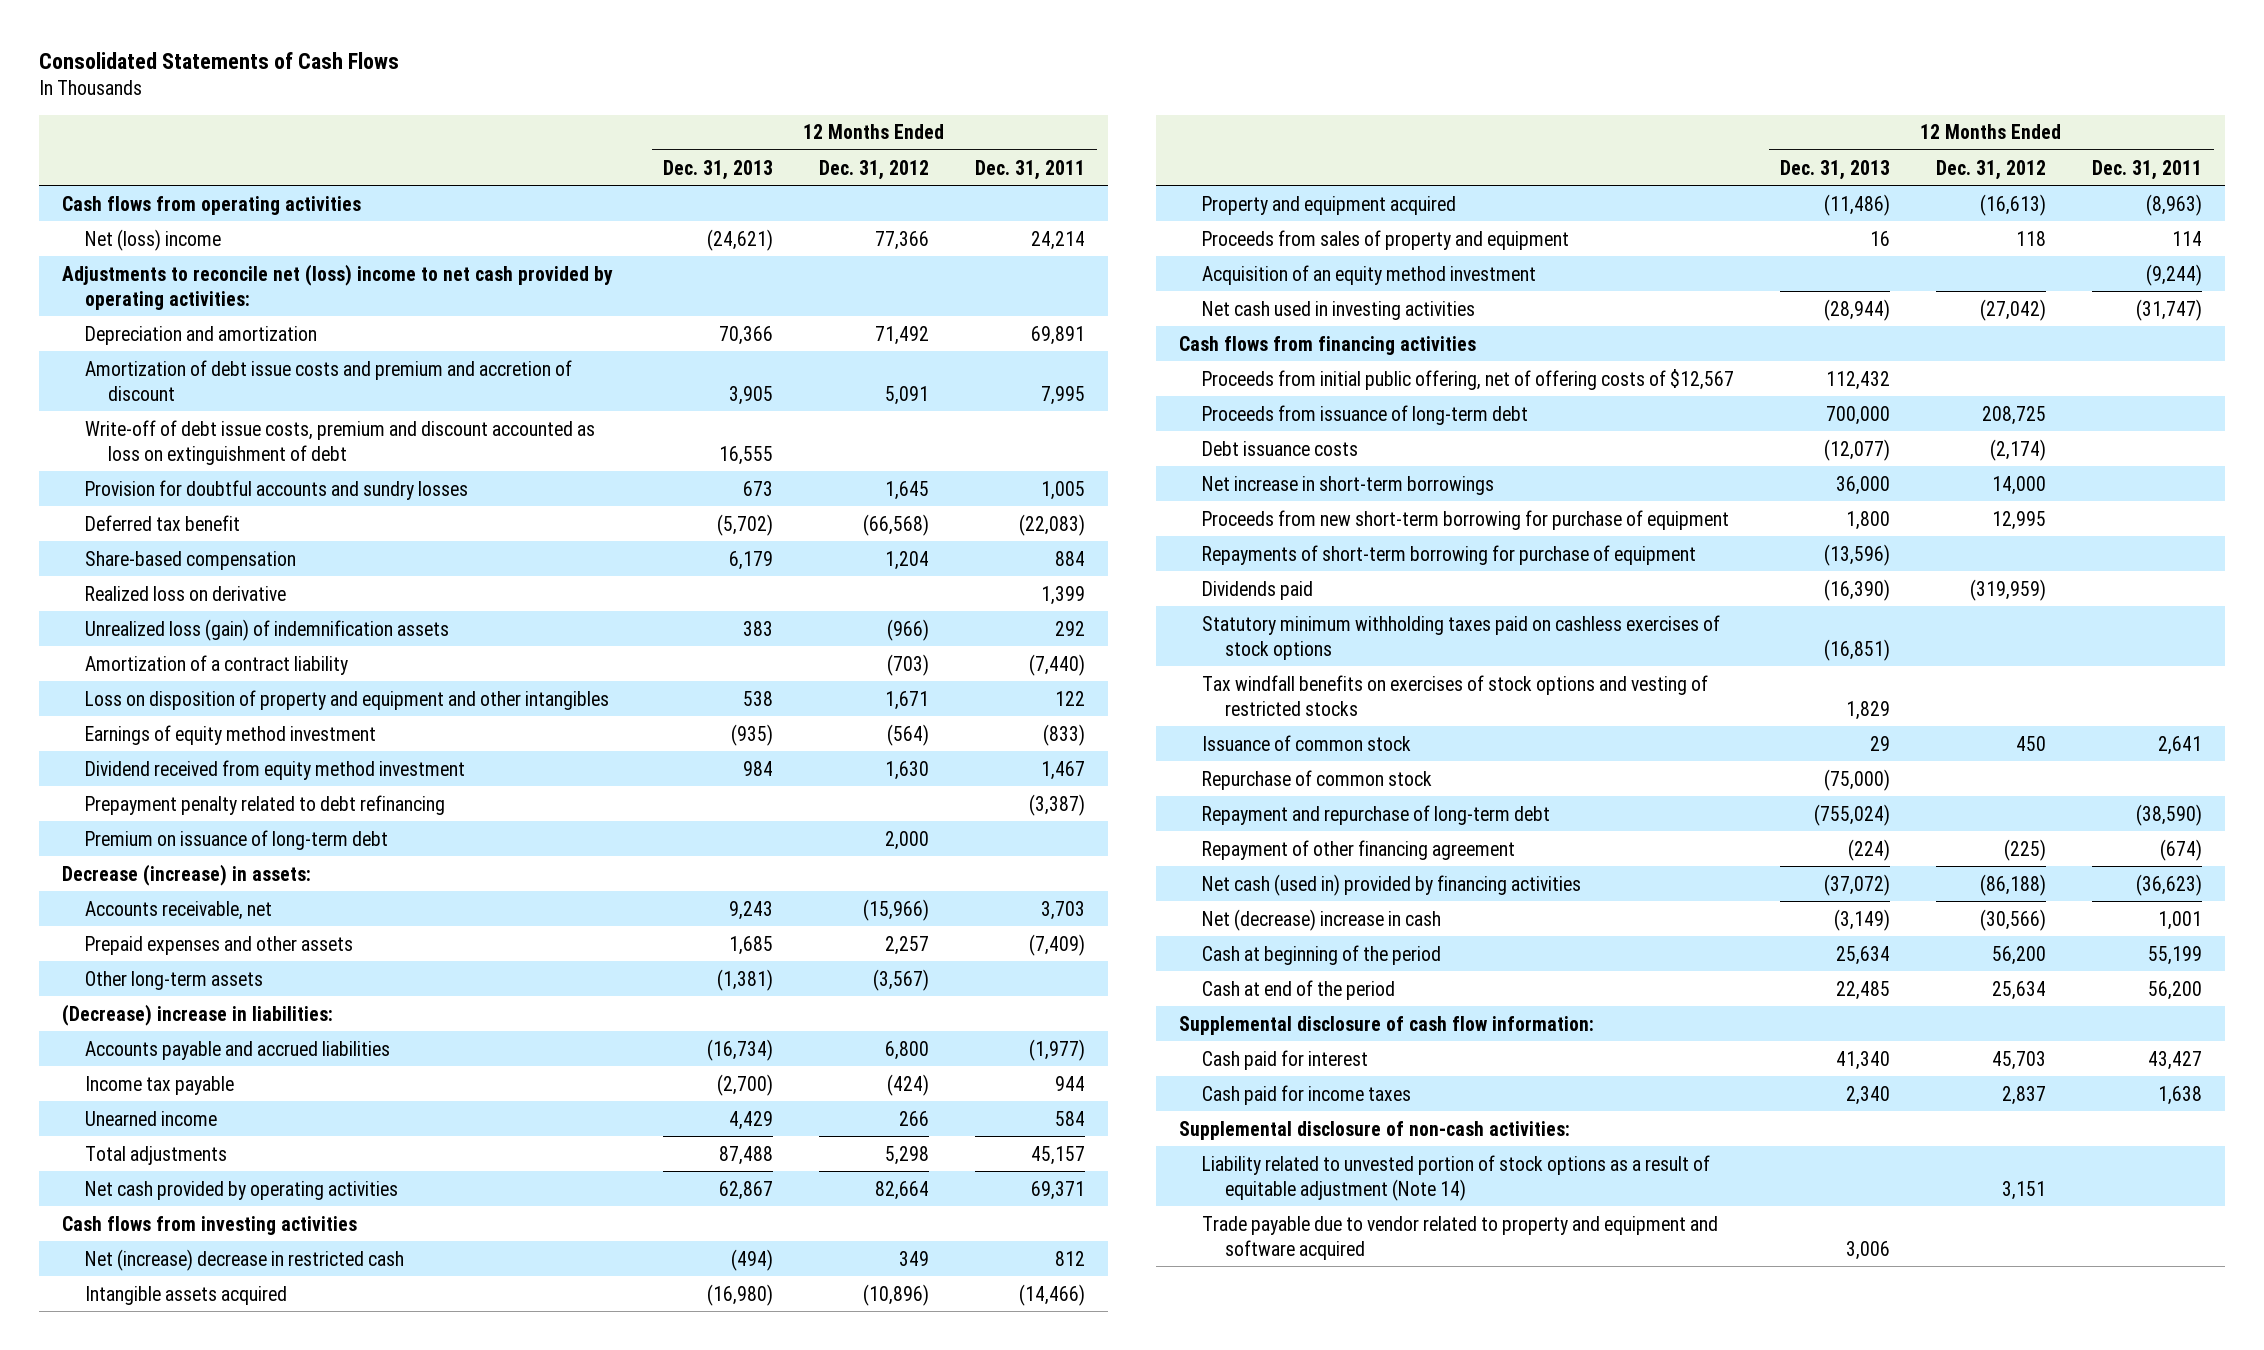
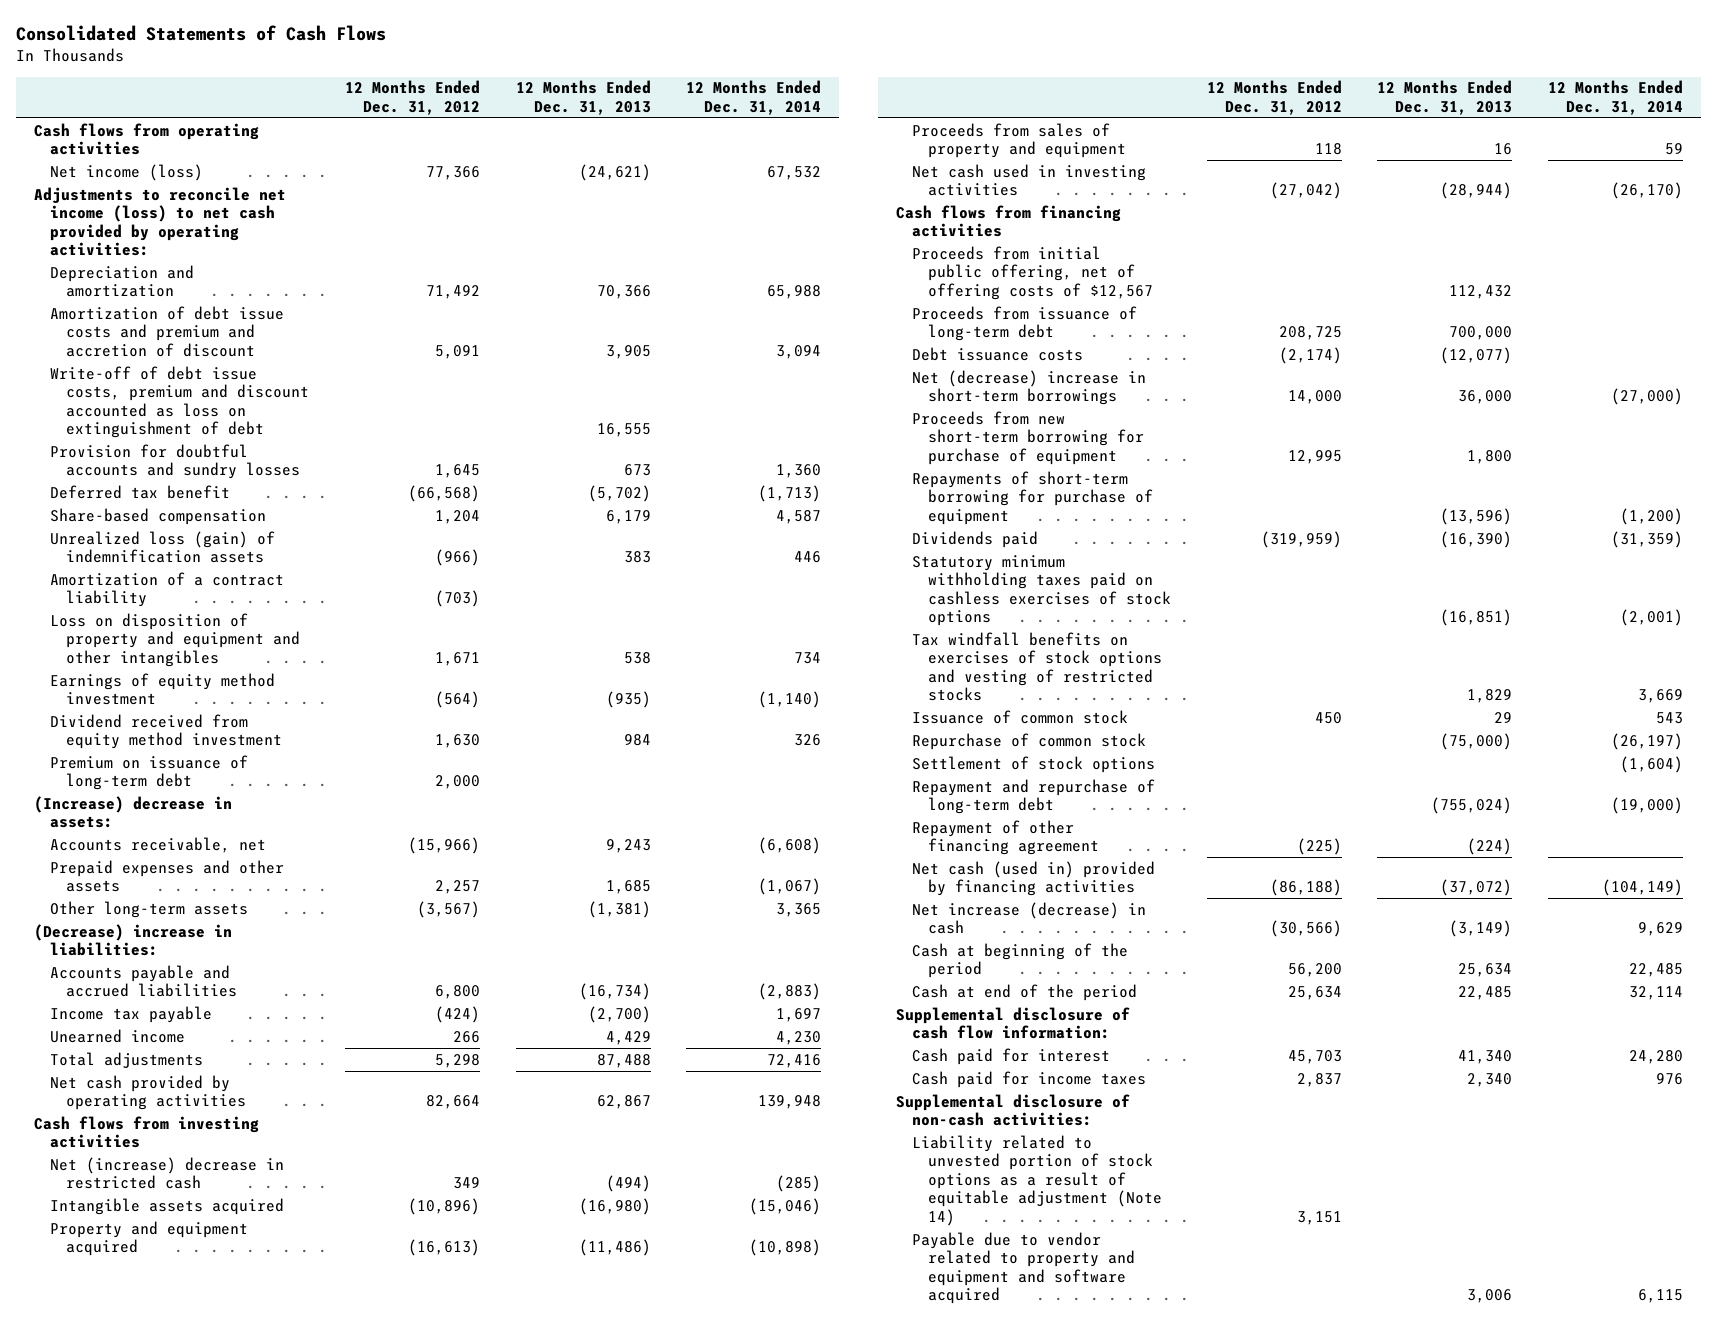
- | 12 Months Ended Dec. 31, 2013 | 12 Months Ended Dec. 31, 2012 | 12 Months Ended Dec. 31, 2011
+ | 12 Months Ended Dec. 31, 2012 | 12 Months Ended Dec. 31, 2013 | 12 Months Ended Dec. 31, 2014
- Net (loss) income | (24,621) | 77,366 | 24,214
- Adjustments to reconcile net (loss) income to net cash provided by operating activities:
+ Net income (loss) | 77,366 | (24,621) | 67,532
+ Adjustments to reconcile net income (loss) to net cash provided by operating activities:
- Realized loss on derivative | | | 1,399
- Prepayment penalty related to debt refinancing | | | (3,387)
- Decrease (increase) in assets:
+ (Increase) decrease in assets:
- Acquisition of an equity method investment | | | (9,244)
- Net increase in short-term borrowings | 36,000 | 14,000 |
+ Net (decrease) increase in short-term borrowings | 14,000 | 36,000 | (27,000)
+ Settlement of stock options | | | (1,604)
- Net (decrease) increase in cash | (3,149) | (30,566) | 1,001
+ Net increase (decrease) in cash | (30,566) | (3,149) | 9,629
- Trade payable due to vendor related to property and equipment and software acquired | 3,006 | |
+ Payable due to vendor related to property and equipment and software acquired | | 3,006 | 6,115

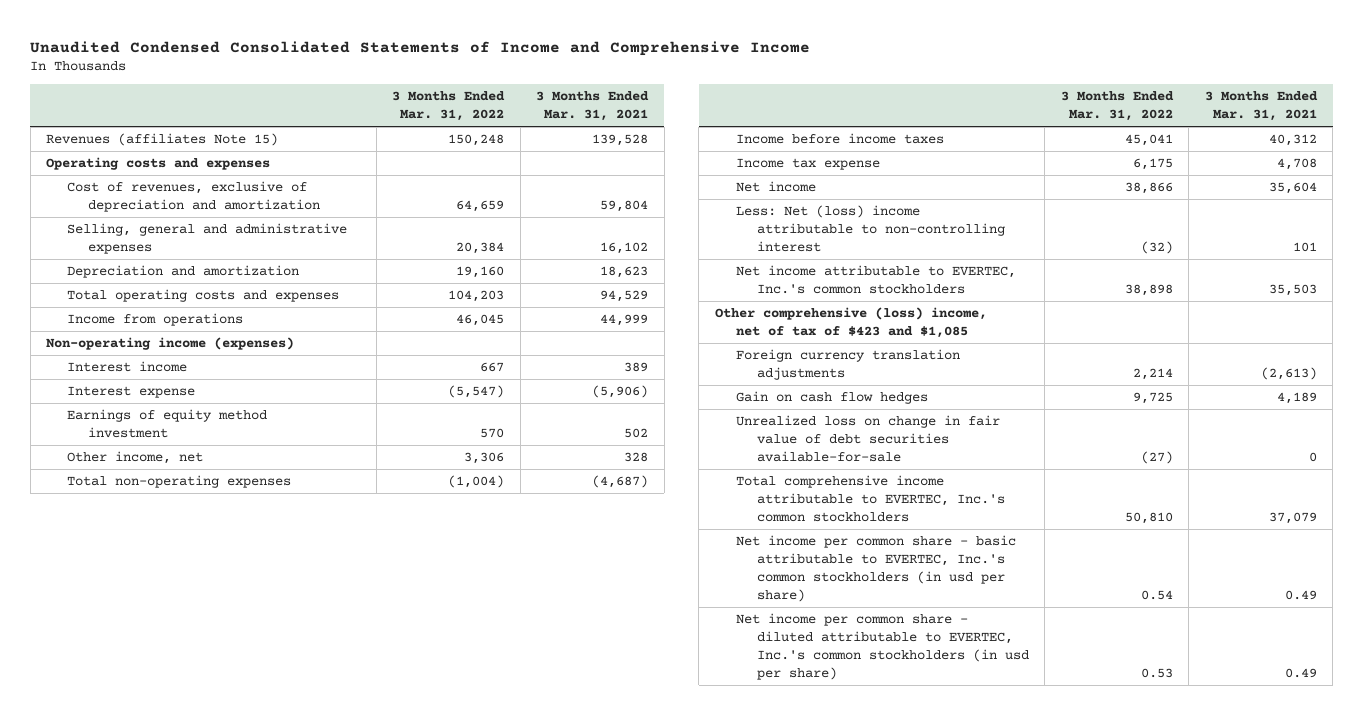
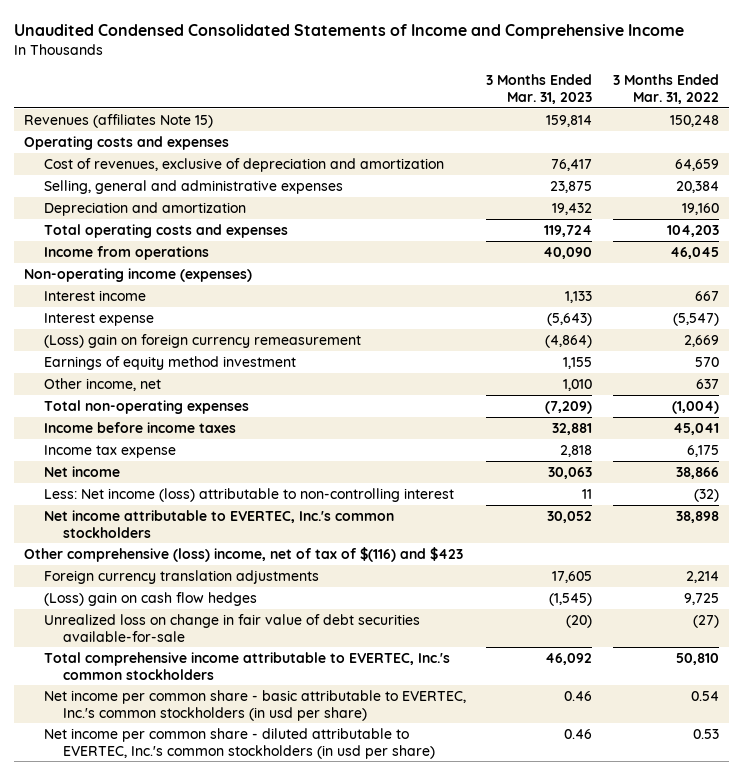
- | 3 Months Ended Mar. 31, 2022 | 3 Months Ended Mar. 31, 2021
+ | 3 Months Ended Mar. 31, 2023 | 3 Months Ended Mar. 31, 2022
+ (Loss) gain on foreign currency remeasurement | (4,864) | 2,669
- Other income, net | 3,306 | 328
+ Other income, net | 1,010 | 637
- Less: Net (loss) income attributable to non-controlling interest | (32) | 101
+ Less: Net income (loss) attributable to non-controlling interest | 11 | (32)
- Other comprehensive (loss) income, net of tax of $423 and $1,085
+ Other comprehensive (loss) income, net of tax of $(116) and $423
- Gain on cash flow hedges | 9,725 | 4,189
+ (Loss) gain on cash flow hedges | (1,545) | 9,725

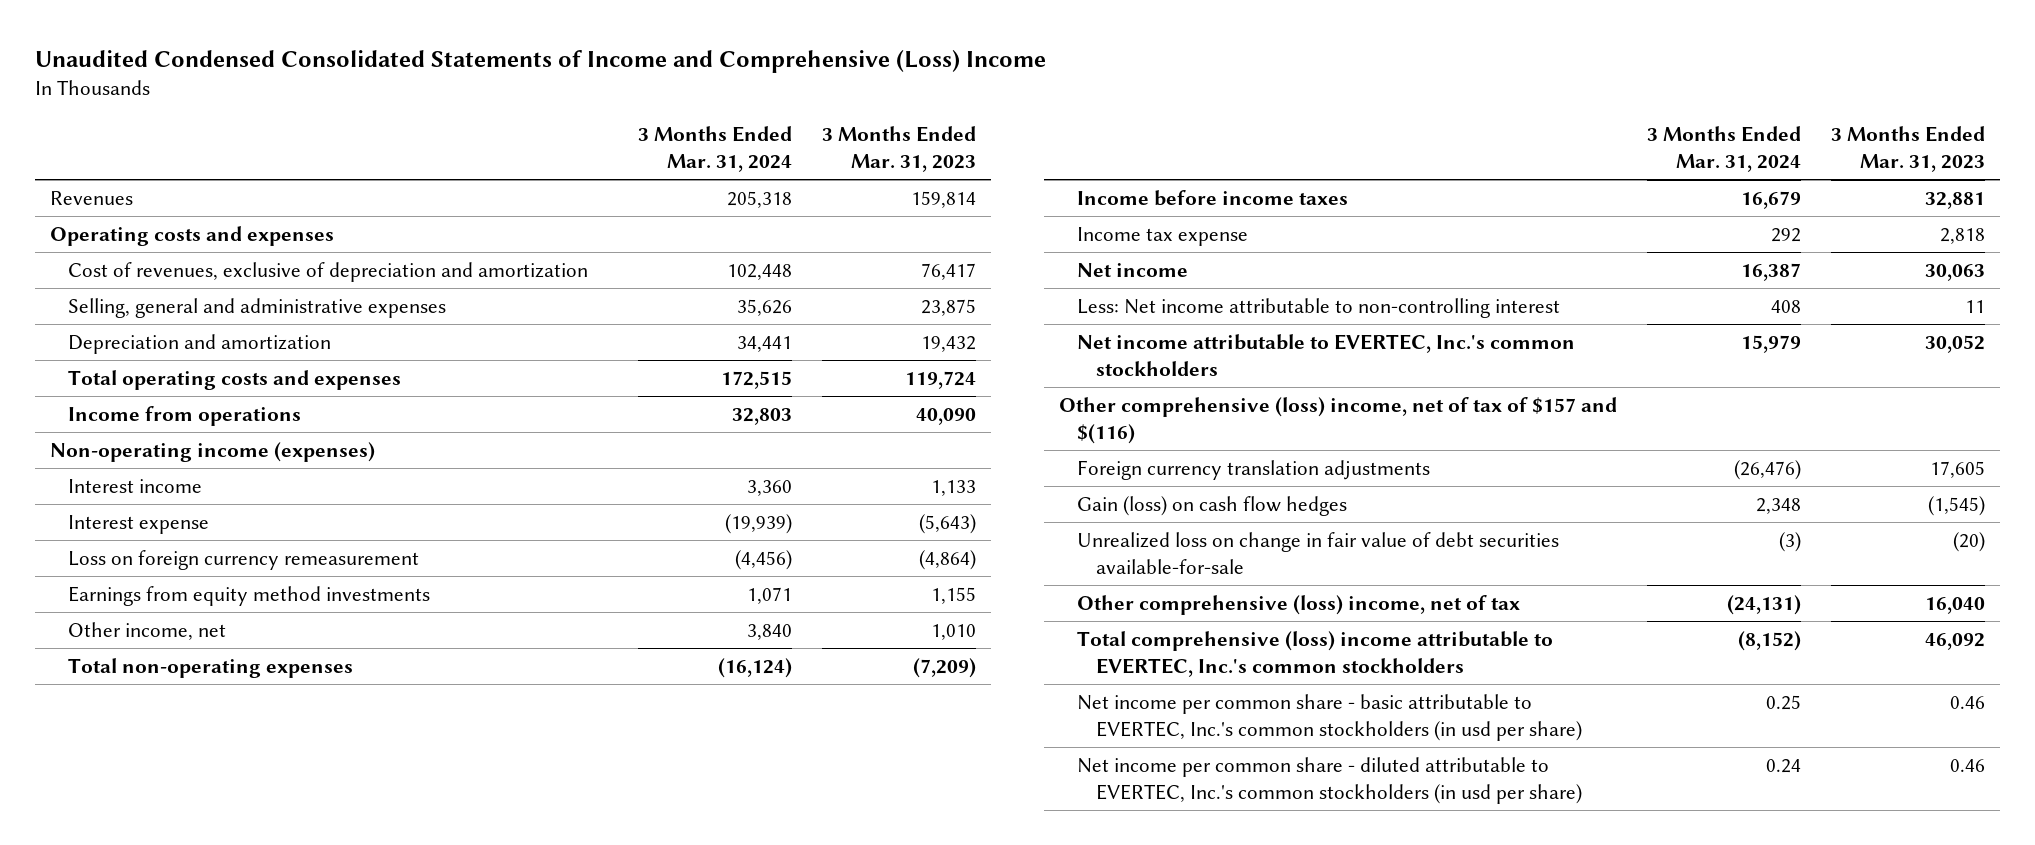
- Unaudited Condensed Consolidated Statements of Income and Comprehensive Income
+ Unaudited Condensed Consolidated Statements of Income and Comprehensive (Loss) Income
- | 3 Months Ended Mar. 31, 2023 | 3 Months Ended Mar. 31, 2022
+ | 3 Months Ended Mar. 31, 2024 | 3 Months Ended Mar. 31, 2023
- Revenues (affiliates Note 15) | 159,814 | 150,248
+ Revenues | 205,318 | 159,814
- (Loss) gain on foreign currency remeasurement | (4,864) | 2,669
- Earnings of equity method investment | 1,155 | 570
+ Loss on foreign currency remeasurement | (4,456) | (4,864)
+ Earnings from equity method investments | 1,071 | 1,155
- Less: Net income (loss) attributable to non-controlling interest | 11 | (32)
+ Less: Net income attributable to non-controlling interest | 408 | 11
- Other comprehensive (loss) income, net of tax of $(116) and $423
+ Other comprehensive (loss) income, net of tax of $157 and $(116)
- (Loss) gain on cash flow hedges | (1,545) | 9,725
+ Gain (loss) on cash flow hedges | 2,348 | (1,545)
- Total comprehensive income attributable to EVERTEC, Inc.'s common stockholders | 46,092 | 50,810
+ Other comprehensive (loss) income, net of tax | (24,131) | 16,040
+ Total comprehensive (loss) income attributable to EVERTEC, Inc.'s common stockholders | (8,152) | 46,092

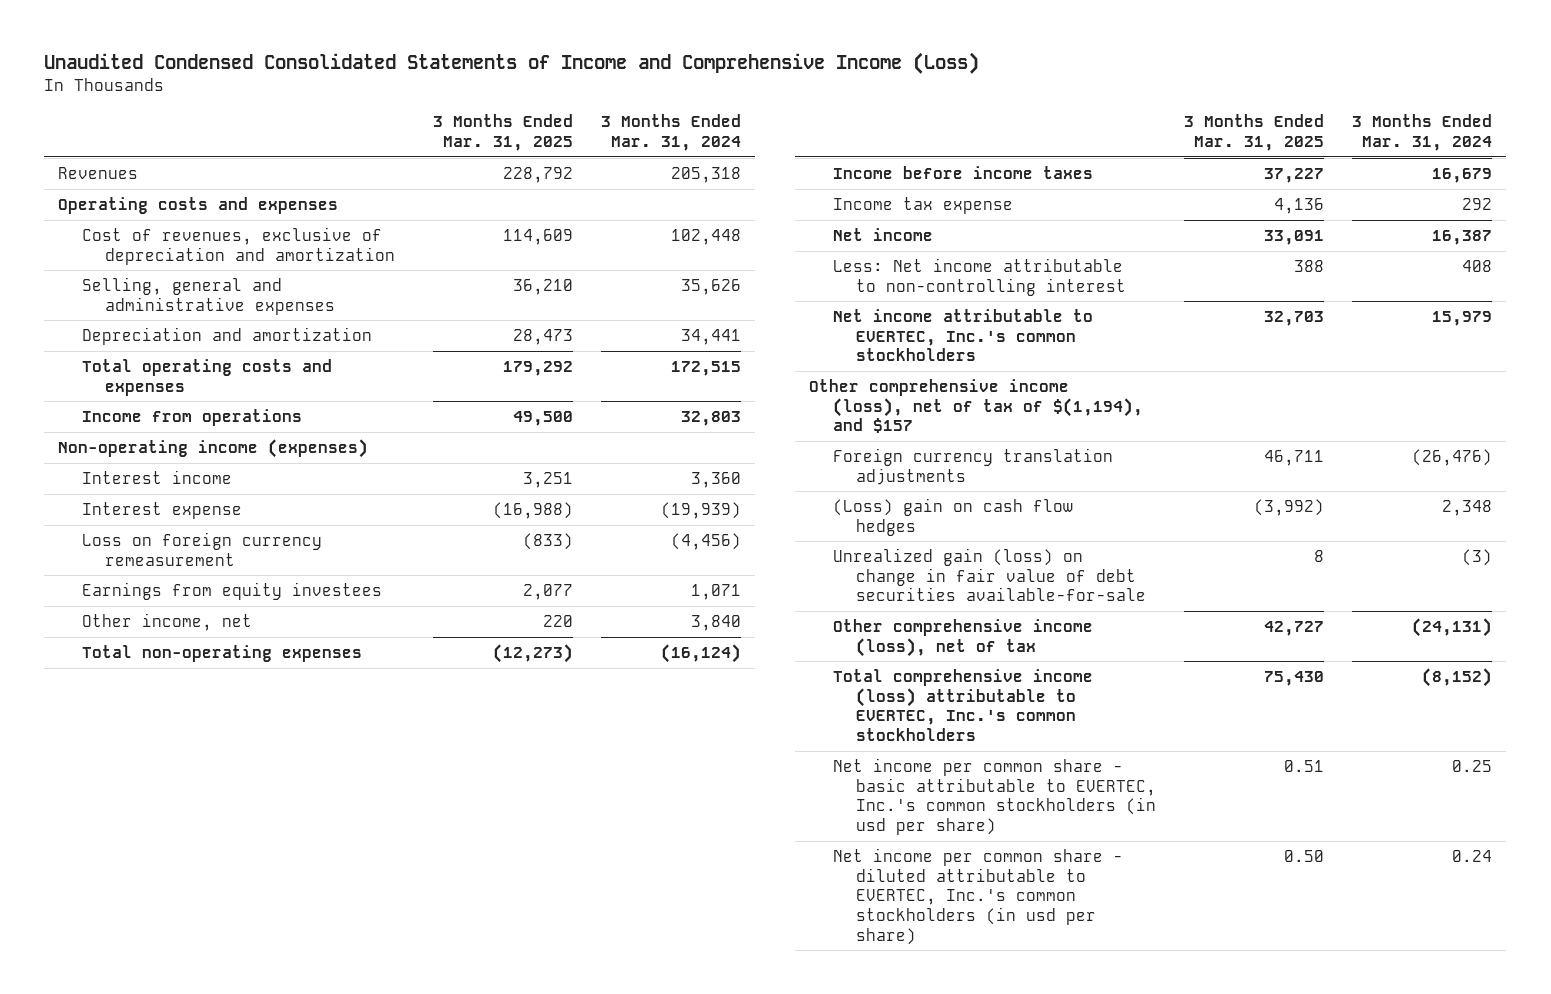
- Unaudited Condensed Consolidated Statements of Income and Comprehensive (Loss) Income
+ Unaudited Condensed Consolidated Statements of Income and Comprehensive Income (Loss)
- | 3 Months Ended Mar. 31, 2024 | 3 Months Ended Mar. 31, 2023
+ | 3 Months Ended Mar. 31, 2025 | 3 Months Ended Mar. 31, 2024
- Earnings from equity method investments | 1,071 | 1,155
+ Earnings from equity investees | 2,077 | 1,071
- Other comprehensive (loss) income, net of tax of $157 and $(116)
+ Other comprehensive income (loss), net of tax of $(1,194), and $157
- Gain (loss) on cash flow hedges | 2,348 | (1,545)
- Unrealized loss on change in fair value of debt securities available-for-sale | (3) | (20)
- Other comprehensive (loss) income, net of tax | (24,131) | 16,040
- Total comprehensive (loss) income attributable to EVERTEC, Inc.'s common stockholders | (8,152) | 46,092
+ (Loss) gain on cash flow hedges | (3,992) | 2,348
+ Unrealized gain (loss) on change in fair value of debt securities available-for-sale | 8 | (3)
+ Other comprehensive income (loss), net of tax | 42,727 | (24,131)
+ Total comprehensive income (loss) attributable to EVERTEC, Inc.'s common stockholders | 75,430 | (8,152)

